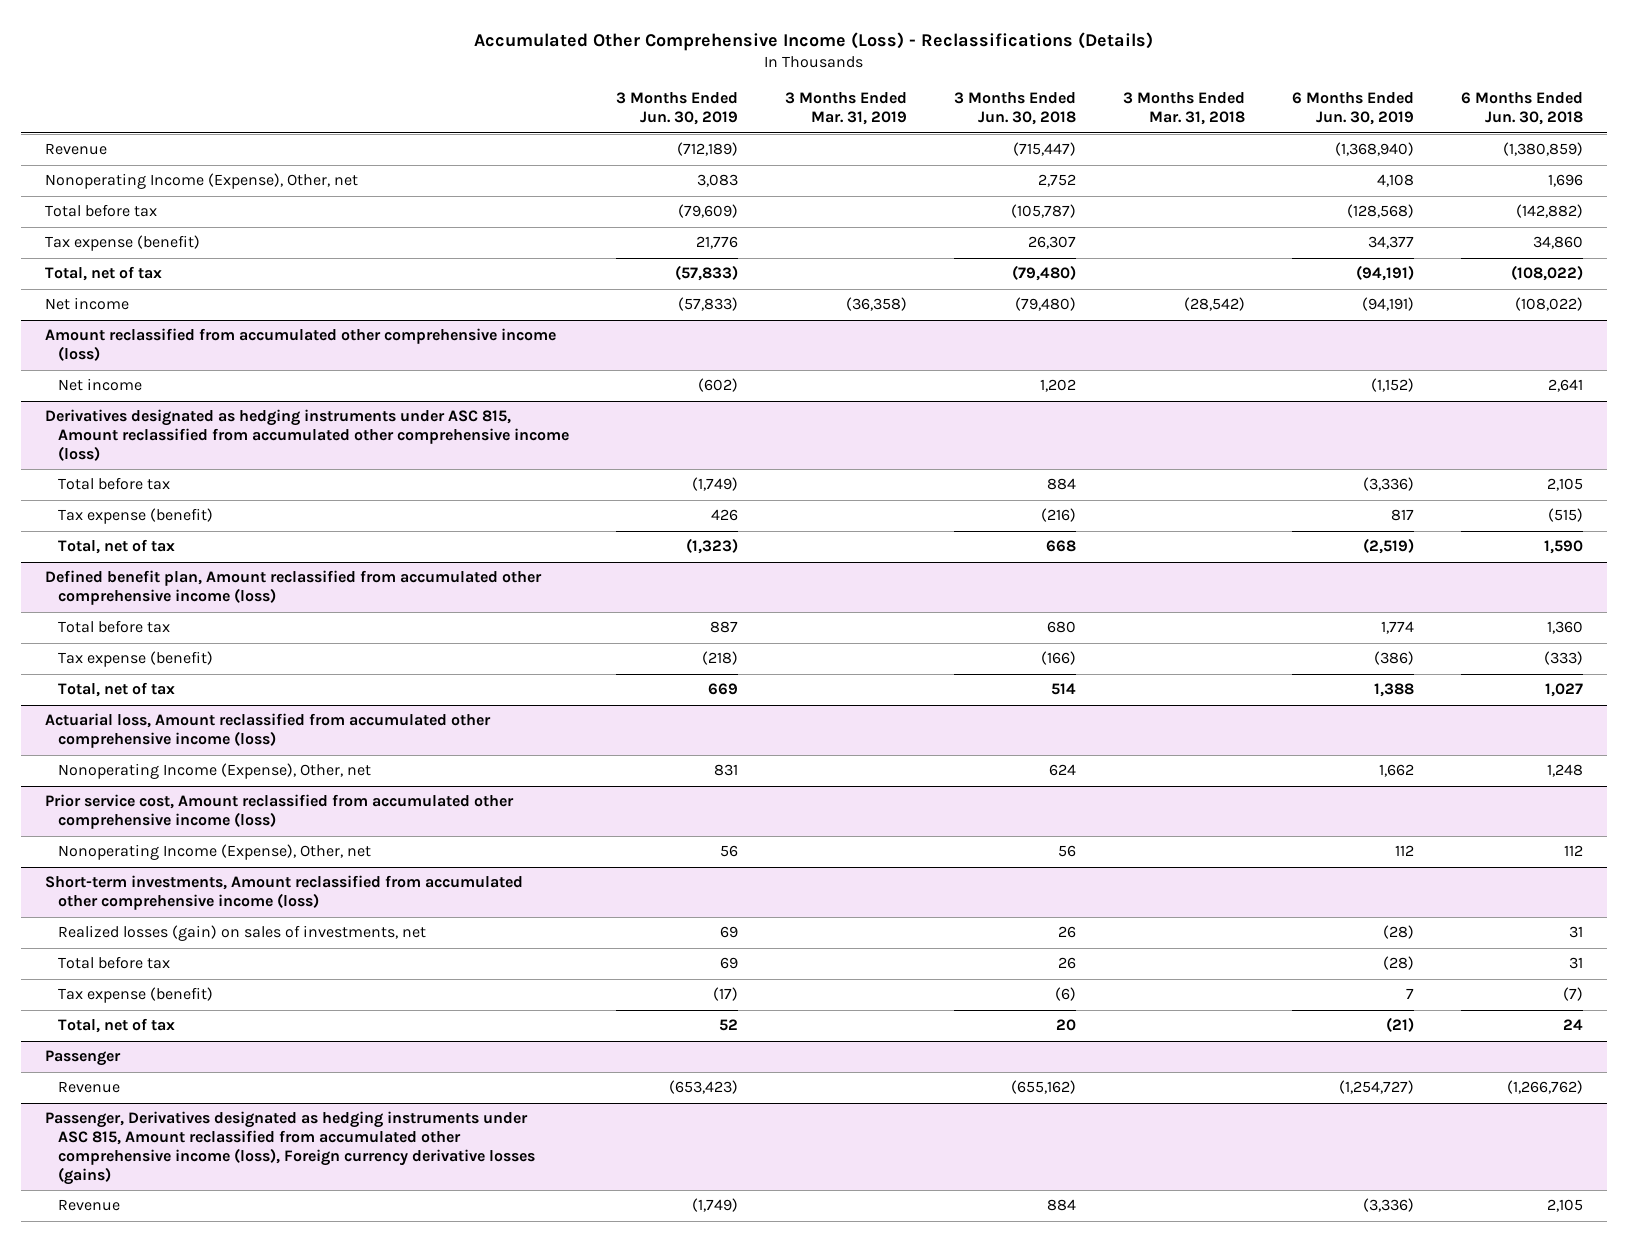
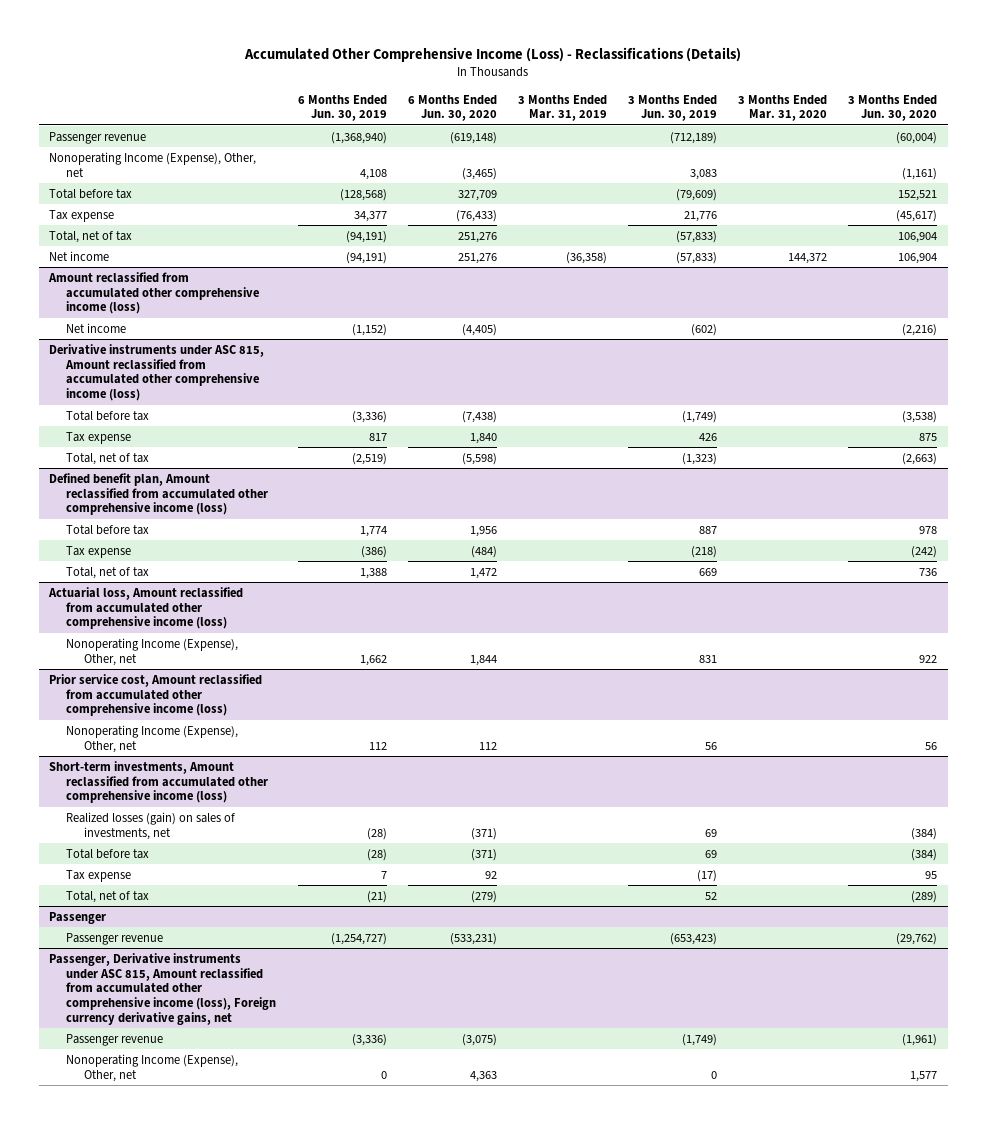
- | 3 Months Ended Jun. 30, 2019 | 3 Months Ended Mar. 31, 2019 | 3 Months Ended Jun. 30, 2018 | 3 Months Ended Mar. 31, 2018 | 6 Months Ended Jun. 30, 2019 | 6 Months Ended Jun. 30, 2018
+ | 6 Months Ended Jun. 30, 2019 | 6 Months Ended Jun. 30, 2020 | 3 Months Ended Mar. 31, 2019 | 3 Months Ended Jun. 30, 2019 | 3 Months Ended Mar. 31, 2020 | 3 Months Ended Jun. 30, 2020
- Revenue | (712,189) | | (715,447) | | (1,368,940) | (1,380,859)
+ Passenger revenue | (1,368,940) | (619,148) | | (712,189) | | (60,004)
- Tax expense (benefit) | 21,776 | | 26,307 | | 34,377 | 34,860
+ Tax expense | 34,377 | (76,433) | | 21,776 | | (45,617)
- Derivatives designated as hedging instruments under ASC 815, Amount reclassified from accumulated other comprehensive income (loss)
+ Derivative instruments under ASC 815, Amount reclassified from accumulated other comprehensive income (loss)
- Tax expense (benefit) | 426 | | (216) | | 817 | (515)
+ Tax expense | 817 | 1,840 | | 426 | | 875
@ Defined benefit plan, Amount reclassified from accumulated other comprehensive income (loss)
- Tax expense (benefit) | (218) | | (166) | | (386) | (333)
+ Tax expense | (386) | (484) | | (218) | | (242)
@ Short-term investments, Amount reclassified from accumulated other comprehensive income (loss)
- Tax expense (benefit) | (17) | | (6) | | 7 | (7)
+ Tax expense | 7 | 92 | | (17) | | 95
@ Passenger
- Revenue | (653,423) | | (655,162) | | (1,254,727) | (1,266,762)
- Passenger, Derivatives designated as hedging instruments under ASC 815, Amount reclassified from accumulated other comprehensive income (loss), Foreign currency derivative losses (gains)
- Revenue | (1,749) | | 884 | | (3,336) | 2,105
@ Passenger
+ Passenger revenue | (1,254,727) | (533,231) | | (653,423) | | (29,762)
+ Passenger, Derivative instruments under ASC 815, Amount reclassified from accumulated other comprehensive income (loss), Foreign currency derivative gains, net
+ Passenger revenue | (3,336) | (3,075) | | (1,749) | | (1,961)
+ Nonoperating Income (Expense), Other, net | 0 | 4,363 | | 0 | | 1,577

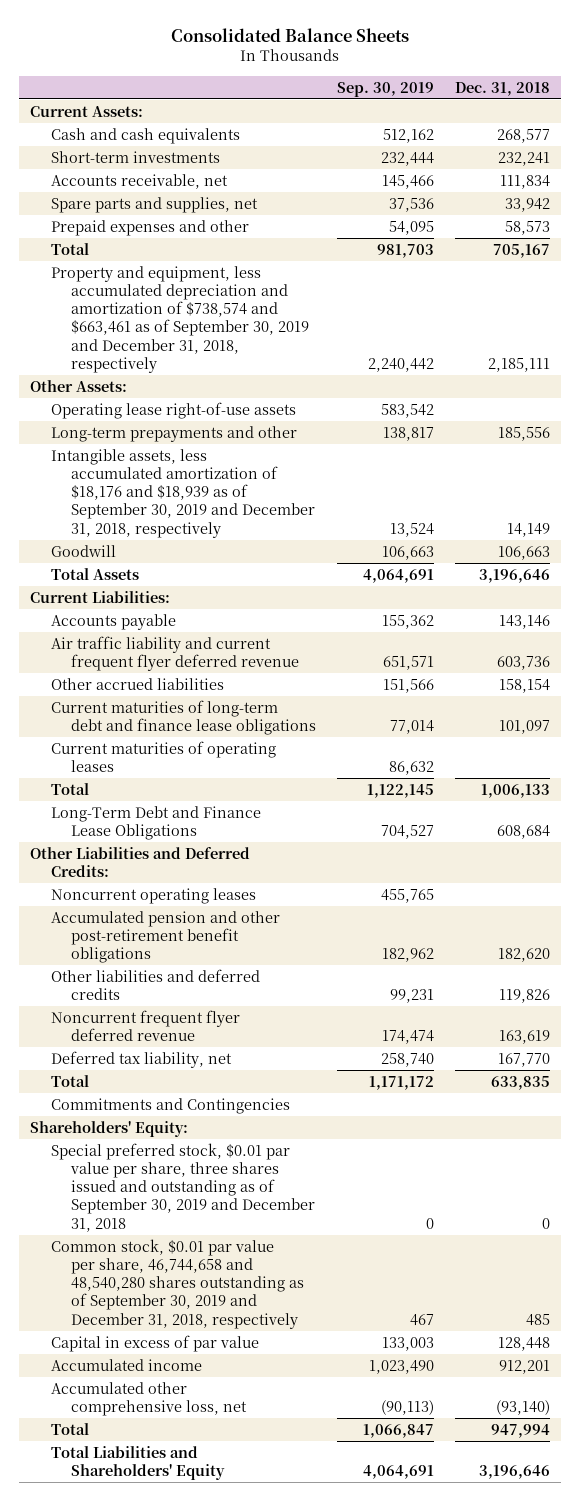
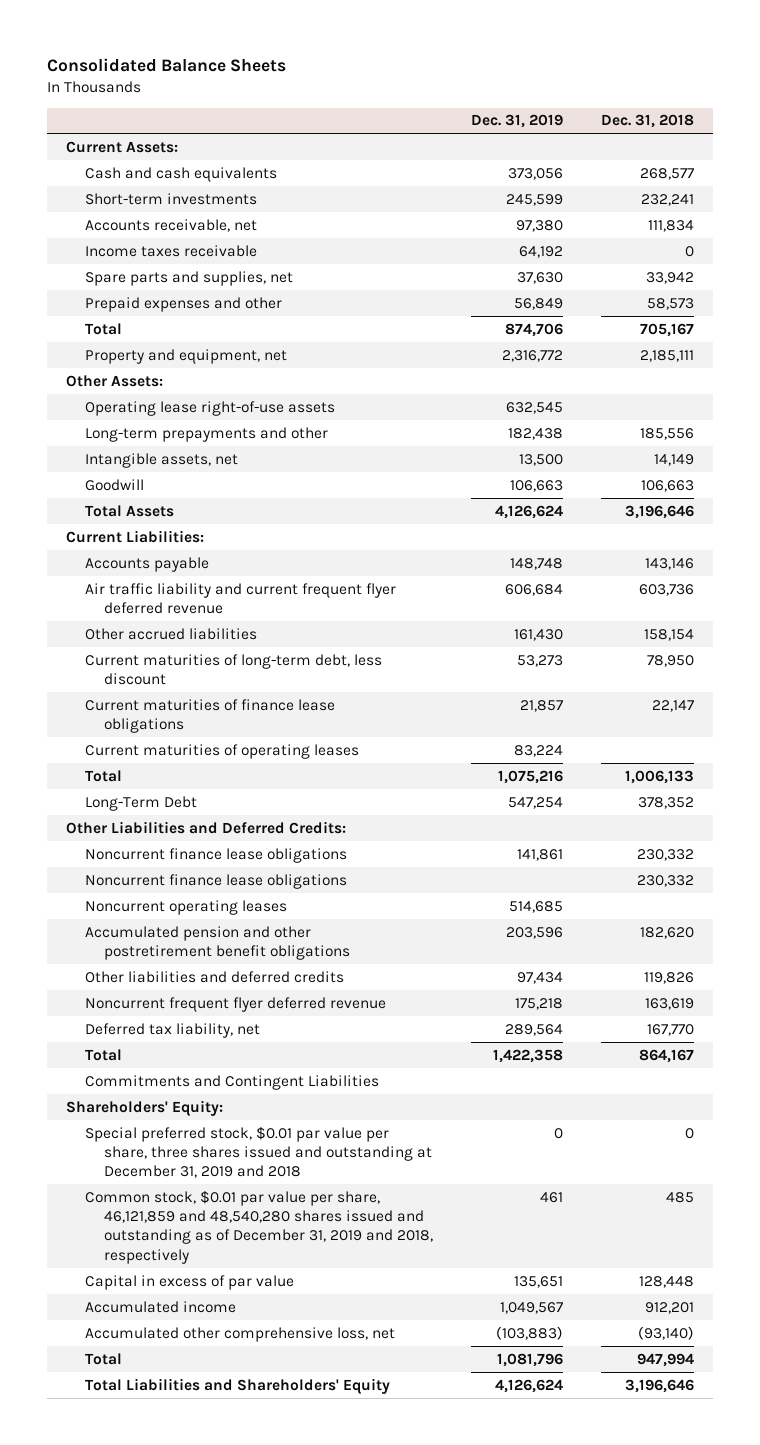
- | Sep. 30, 2019 | Dec. 31, 2018
+ | Dec. 31, 2019 | Dec. 31, 2018
+ Income taxes receivable | 64,192 | 0
- Property and equipment, less accumulated depreciation and amortization of $738,574 and $663,461 as of September 30, 2019 and December 31, 2018, respectively | 2,240,442 | 2,185,111
+ Property and equipment, net | 2,316,772 | 2,185,111
- Intangible assets, less accumulated amortization of $18,176 and $18,939 as of September 30, 2019 and December 31, 2018, respectively | 13,524 | 14,149
+ Intangible assets, net | 13,500 | 14,149
- Current maturities of long-term debt and finance lease obligations | 77,014 | 101,097
+ Current maturities of long-term debt, less discount | 53,273 | 78,950
+ Current maturities of finance lease obligations | 21,857 | 22,147
- Long-Term Debt and Finance Lease Obligations | 704,527 | 608,684
+ Long-Term Debt | 547,254 | 378,352
+ Noncurrent finance lease obligations | 141,861 | 230,332
+ Noncurrent finance lease obligations | | 230,332
- Accumulated pension and other post-retirement benefit obligations | 182,962 | 182,620
+ Accumulated pension and other postretirement benefit obligations | 203,596 | 182,620
- Total | 1,171,172 | 633,835
- Commitments and Contingencies
+ Total | 1,422,358 | 864,167
+ Commitments and Contingent Liabilities
- Special preferred stock, $0.01 par value per share, three shares issued and outstanding as of September 30, 2019 and December 31, 2018 | 0 | 0
- Common stock, $0.01 par value per share, 46,744,658 and 48,540,280 shares outstanding as of September 30, 2019 and December 31, 2018, respectively | 467 | 485
+ Special preferred stock, $0.01 par value per share, three shares issued and outstanding at December 31, 2019 and 2018 | 0 | 0
+ Common stock, $0.01 par value per share, 46,121,859 and 48,540,280 shares issued and outstanding as of December 31, 2019 and 2018, respectively | 461 | 485

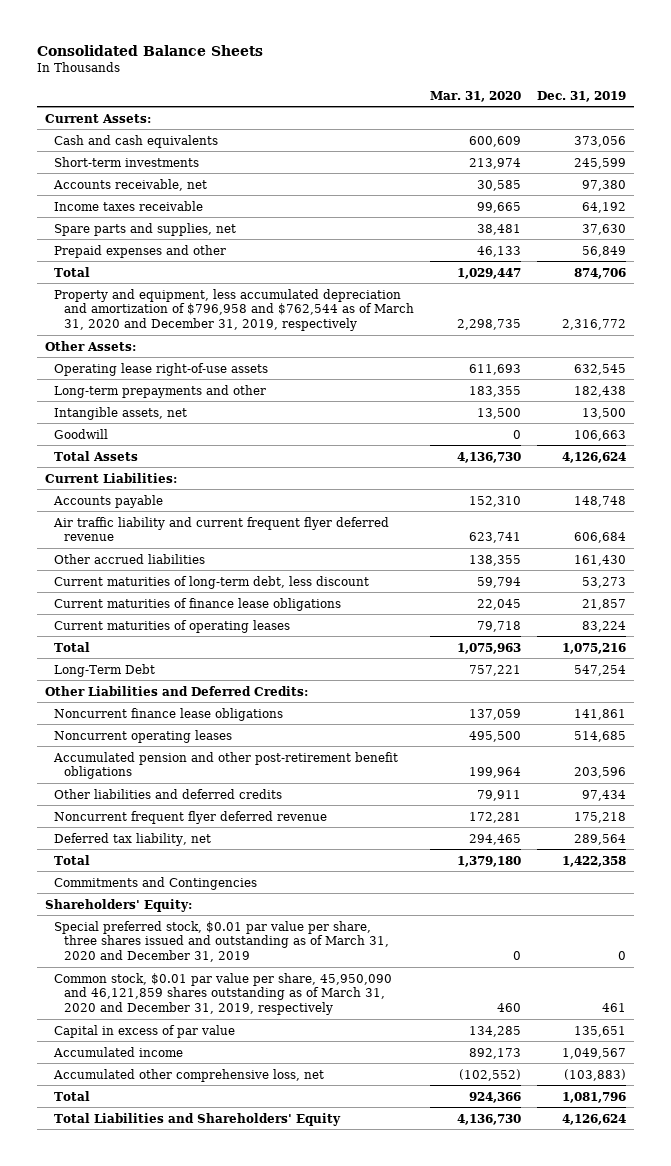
- | Dec. 31, 2019 | Dec. 31, 2018
+ | Mar. 31, 2020 | Dec. 31, 2019
- Property and equipment, net | 2,316,772 | 2,185,111
+ Property and equipment, less accumulated depreciation and amortization of $796,958 and $762,544 as of March 31, 2020 and December 31, 2019, respectively | 2,298,735 | 2,316,772
- Noncurrent finance lease obligations | | 230,332
- Accumulated pension and other postretirement benefit obligations | 203,596 | 182,620
+ Accumulated pension and other post-retirement benefit obligations | 199,964 | 203,596
- Commitments and Contingent Liabilities
+ Commitments and Contingencies
- Special preferred stock, $0.01 par value per share, three shares issued and outstanding at December 31, 2019 and 2018 | 0 | 0
- Common stock, $0.01 par value per share, 46,121,859 and 48,540,280 shares issued and outstanding as of December 31, 2019 and 2018, respectively | 461 | 485
+ Special preferred stock, $0.01 par value per share, three shares issued and outstanding as of March 31, 2020 and December 31, 2019 | 0 | 0
+ Common stock, $0.01 par value per share, 45,950,090 and 46,121,859 shares outstanding as of March 31, 2020 and December 31, 2019, respectively | 460 | 461

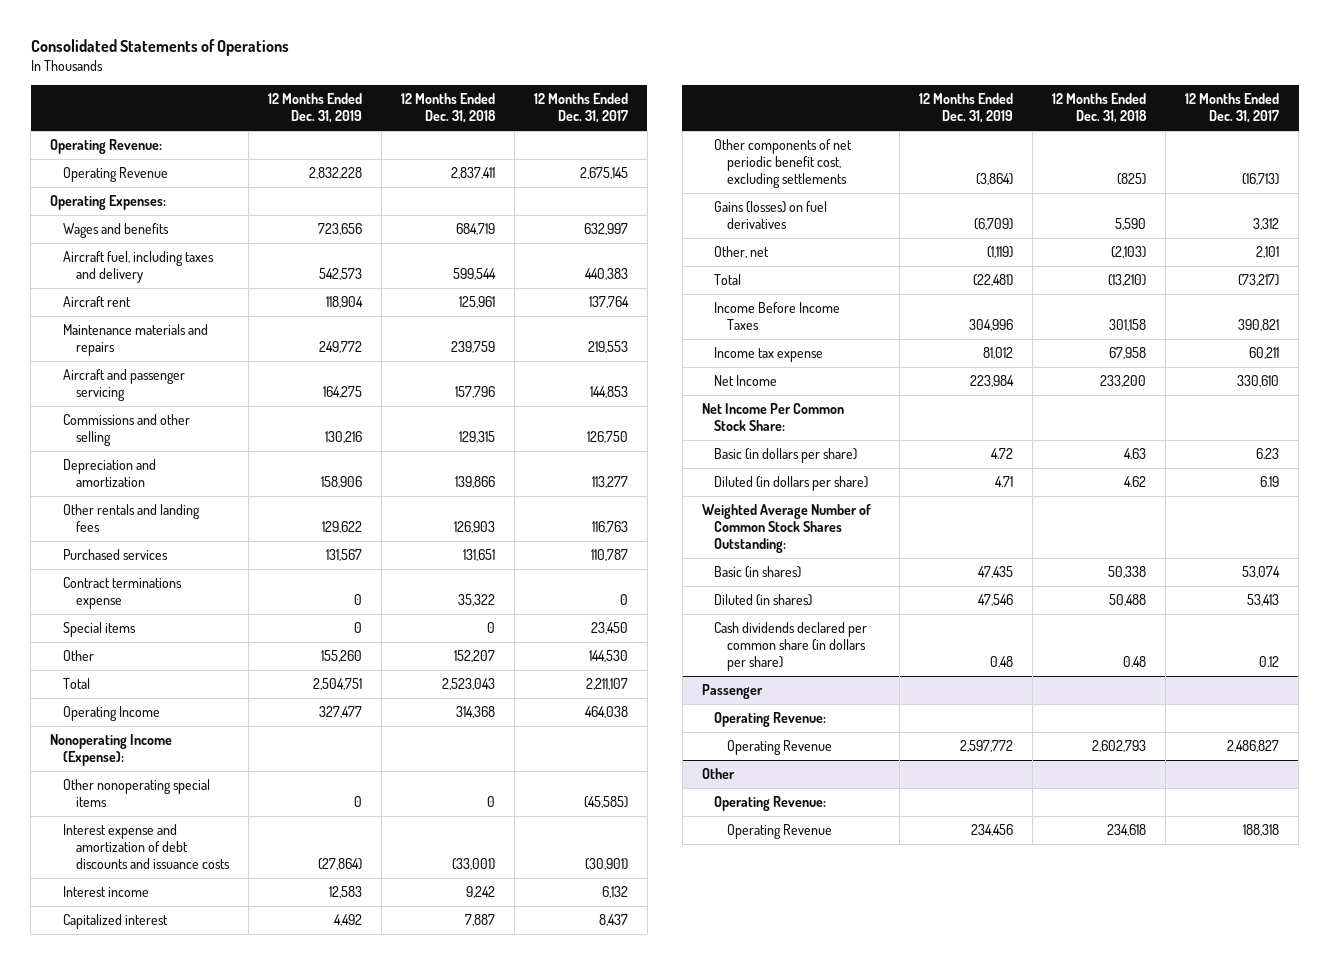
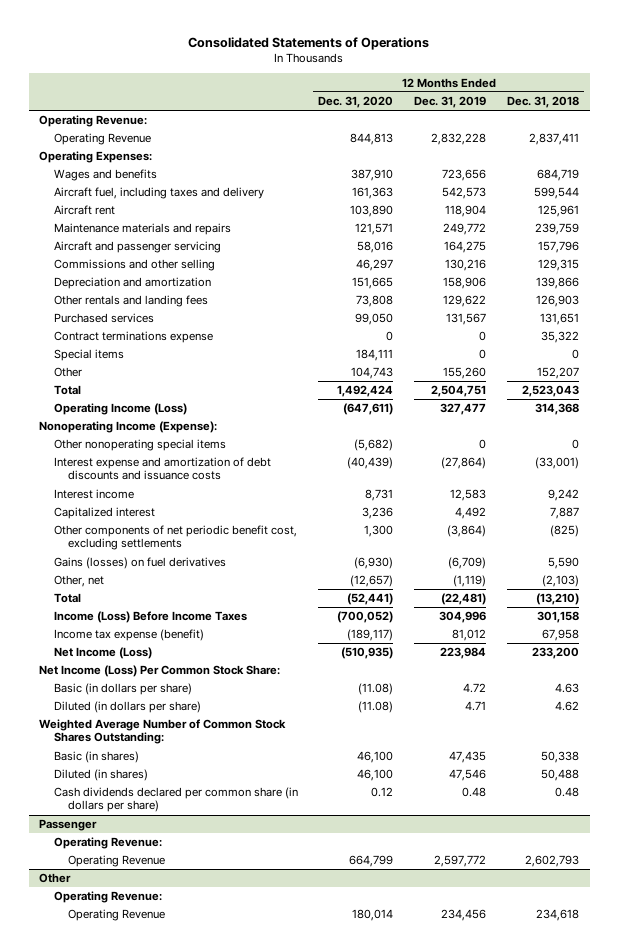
- | 12 Months Ended Dec. 31, 2019 | 12 Months Ended Dec. 31, 2018 | 12 Months Ended Dec. 31, 2017
+ | 12 Months Ended Dec. 31, 2020 | 12 Months Ended Dec. 31, 2019 | 12 Months Ended Dec. 31, 2018
- Operating Income | 327,477 | 314,368 | 464,038
+ Operating Income (Loss) | (647,611) | 327,477 | 314,368
- Income Before Income Taxes | 304,996 | 301,158 | 390,821
- Income tax expense | 81,012 | 67,958 | 60,211
- Net Income | 223,984 | 233,200 | 330,610
- Net Income Per Common Stock Share:
+ Income (Loss) Before Income Taxes | (700,052) | 304,996 | 301,158
+ Income tax expense (benefit) | (189,117) | 81,012 | 67,958
+ Net Income (Loss) | (510,935) | 223,984 | 233,200
+ Net Income (Loss) Per Common Stock Share:

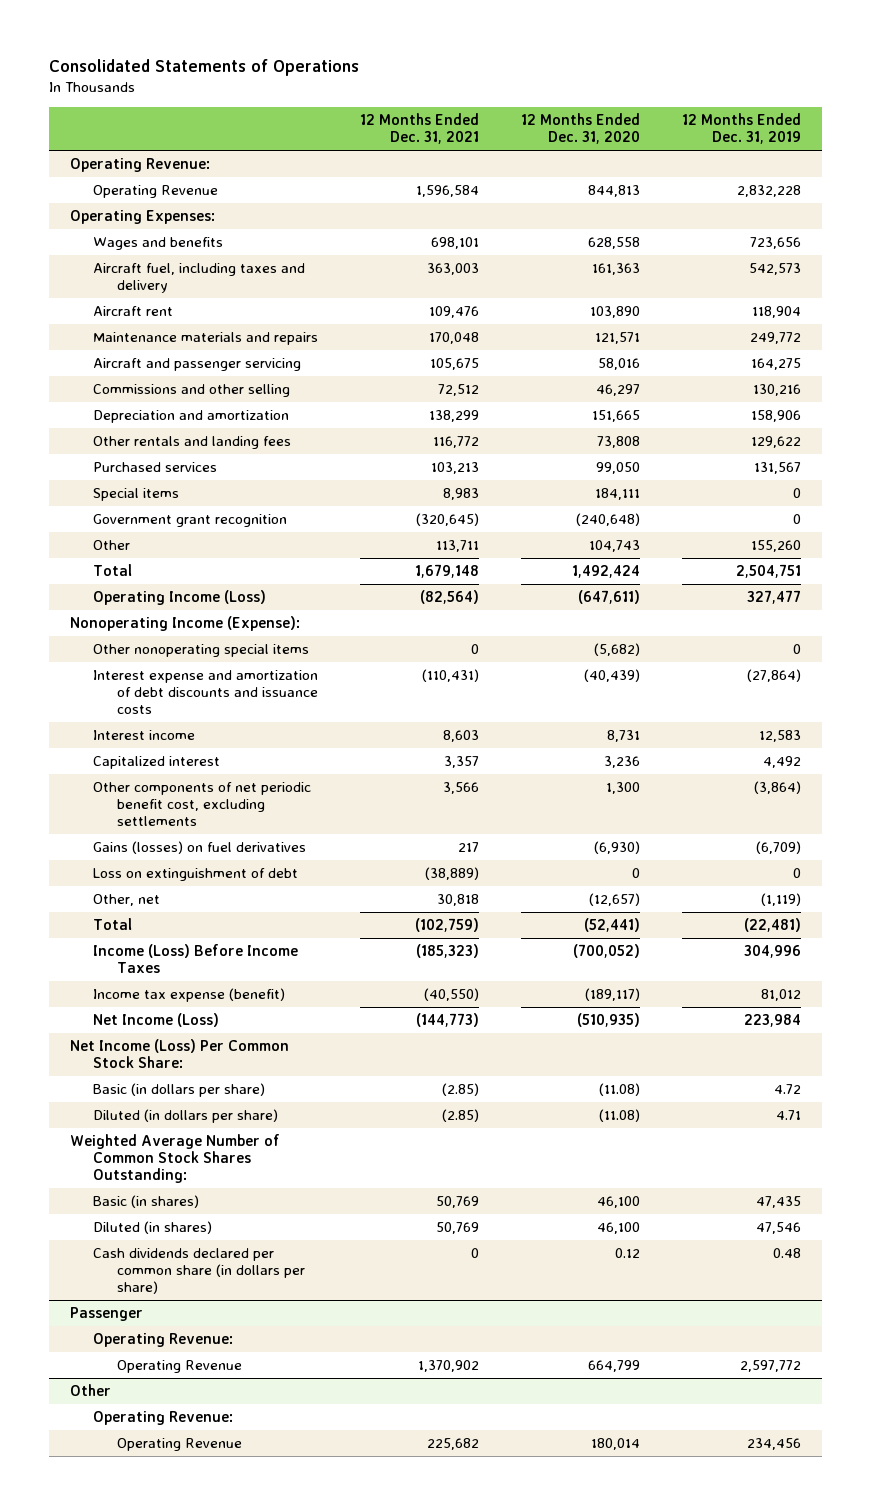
- | 12 Months Ended Dec. 31, 2020 | 12 Months Ended Dec. 31, 2019 | 12 Months Ended Dec. 31, 2018
+ | 12 Months Ended Dec. 31, 2021 | 12 Months Ended Dec. 31, 2020 | 12 Months Ended Dec. 31, 2019
- Wages and benefits | 387,910 | 723,656 | 684,719
+ Wages and benefits | 698,101 | 628,558 | 723,656
- Contract terminations expense | 0 | 0 | 35,322
+ Government grant recognition | (320,645) | (240,648) | 0
+ Loss on extinguishment of debt | (38,889) | 0 | 0

